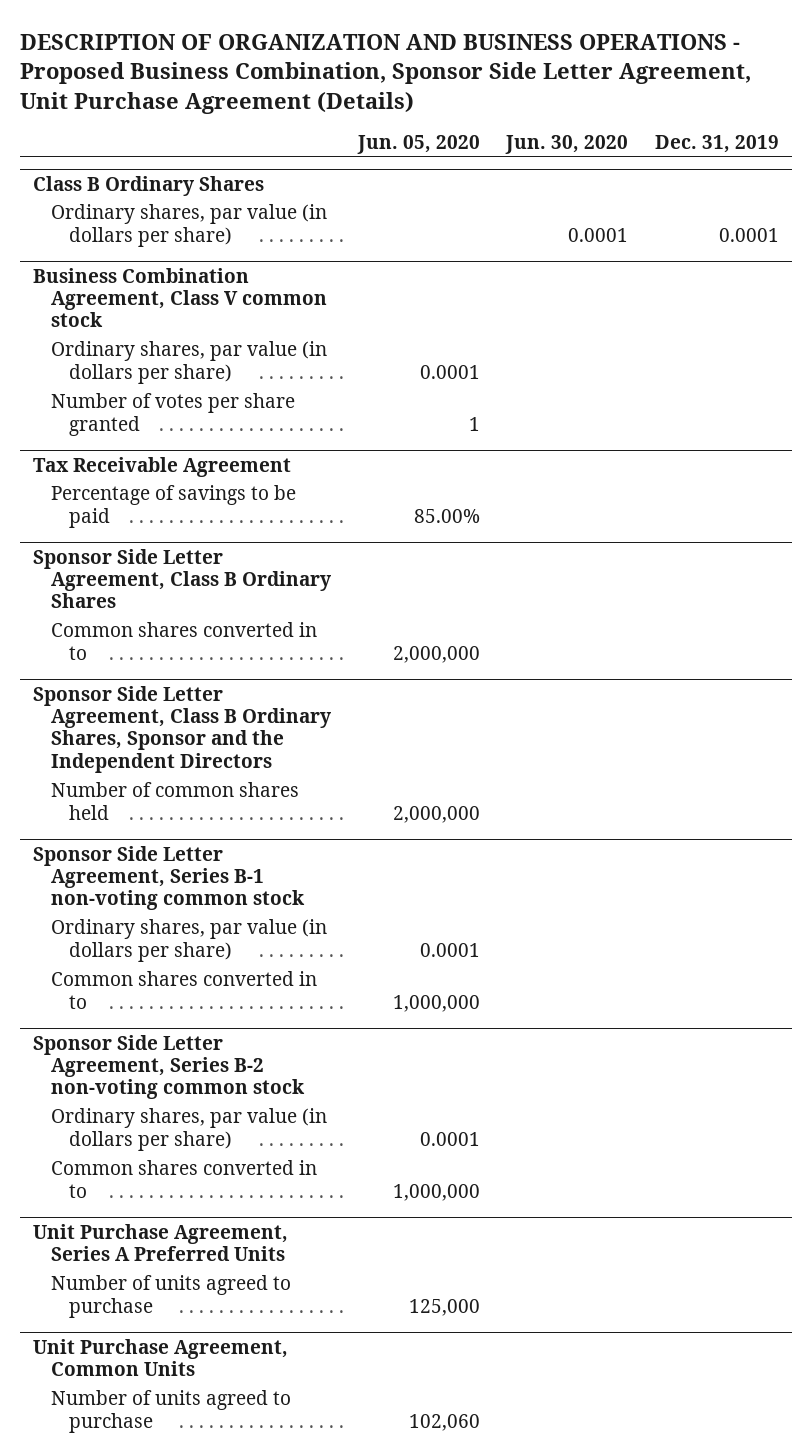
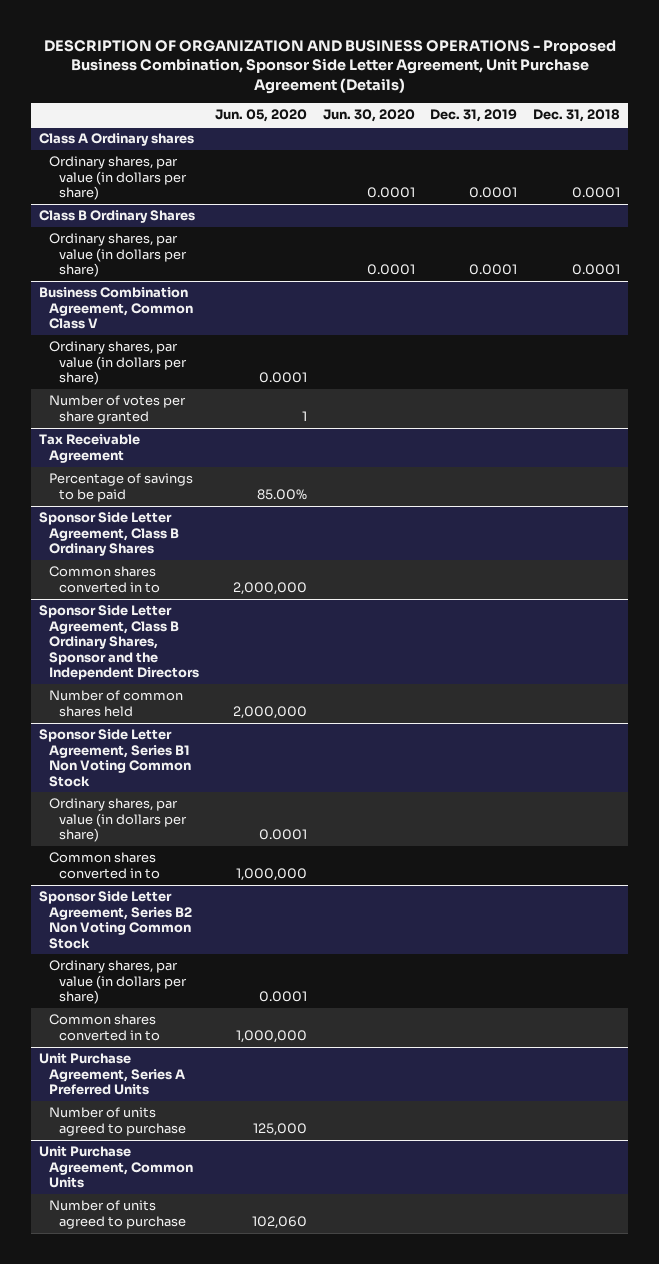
- | Jun. 05, 2020 | Jun. 30, 2020 | Dec. 31, 2019
+ | Jun. 05, 2020 | Jun. 30, 2020 | Dec. 31, 2019 | Dec. 31, 2018
+ Class A Ordinary shares
+ Ordinary shares, par value (in dollars per share) | | 0.0001 | 0.0001 | 0.0001
- Business Combination Agreement, Class V common stock
+ Business Combination Agreement, Common Class V
- Sponsor Side Letter Agreement, Series B-1 non-voting common stock
+ Sponsor Side Letter Agreement, Series B1 Non Voting Common Stock
- Sponsor Side Letter Agreement, Series B-2 non-voting common stock
+ Sponsor Side Letter Agreement, Series B2 Non Voting Common Stock

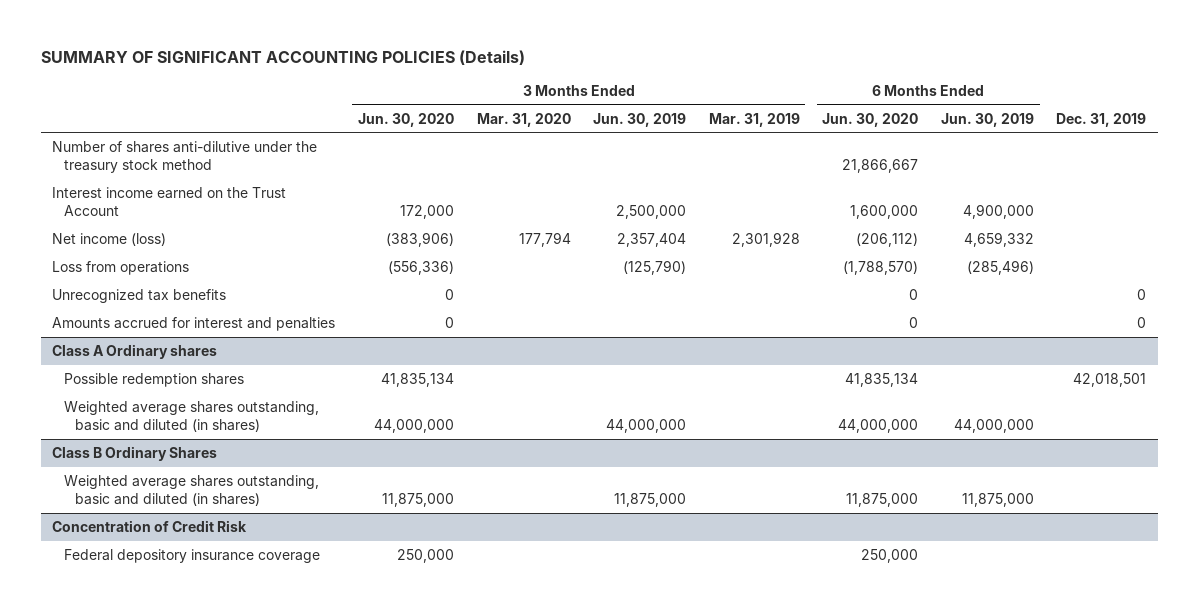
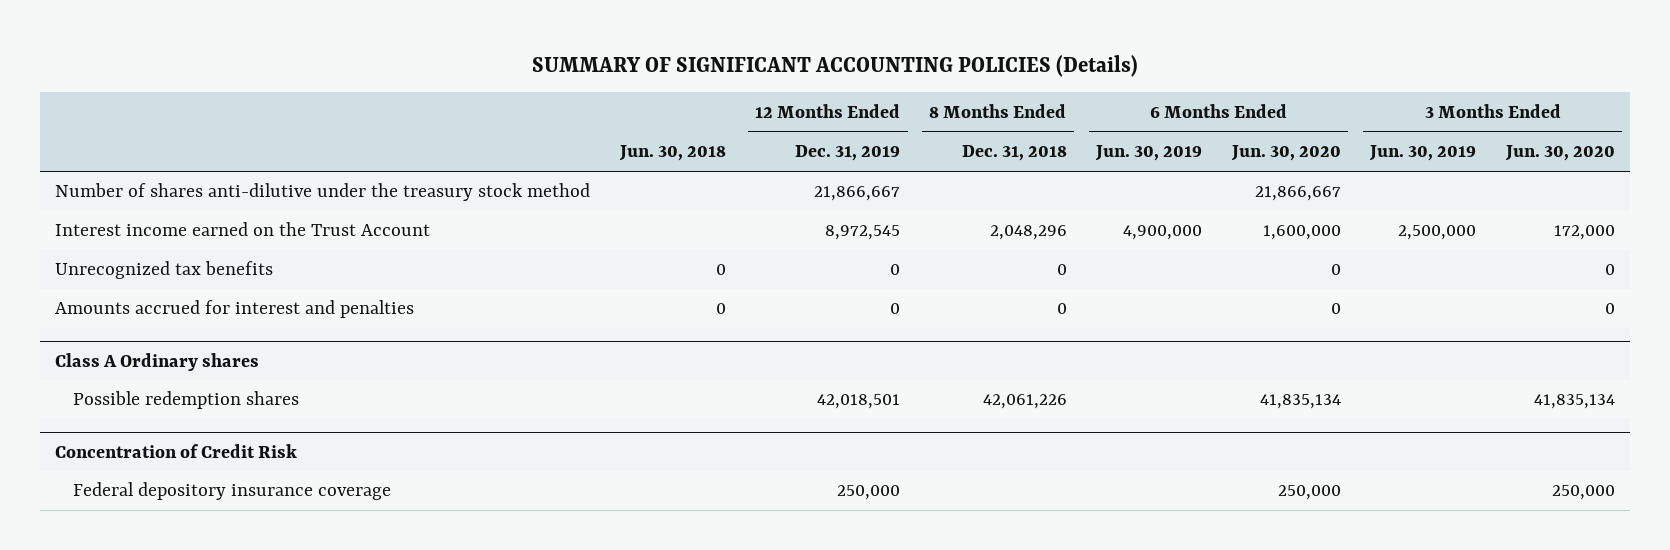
- | 3 Months Ended Jun. 30, 2020 | 3 Months Ended Mar. 31, 2020 | 3 Months Ended Jun. 30, 2019 | 3 Months Ended Mar. 31, 2019 | 6 Months Ended Jun. 30, 2020 | 6 Months Ended Jun. 30, 2019 | Dec. 31, 2019
+ | Jun. 30, 2018 | 12 Months Ended Dec. 31, 2019 | 8 Months Ended Dec. 31, 2018 | 6 Months Ended Jun. 30, 2019 | 6 Months Ended Jun. 30, 2020 | 3 Months Ended Jun. 30, 2019 | 3 Months Ended Jun. 30, 2020
- Net income (loss) | (383,906) | 177,794 | 2,357,404 | 2,301,928 | (206,112) | 4,659,332 |
- Loss from operations | (556,336) | | (125,790) | | (1,788,570) | (285,496) |
@ Class A Ordinary shares
- Weighted average shares outstanding, basic and diluted (in shares) | 44,000,000 | | 44,000,000 | | 44,000,000 | 44,000,000 |
- Class B Ordinary Shares
- Weighted average shares outstanding, basic and diluted (in shares) | 11,875,000 | | 11,875,000 | | 11,875,000 | 11,875,000 |

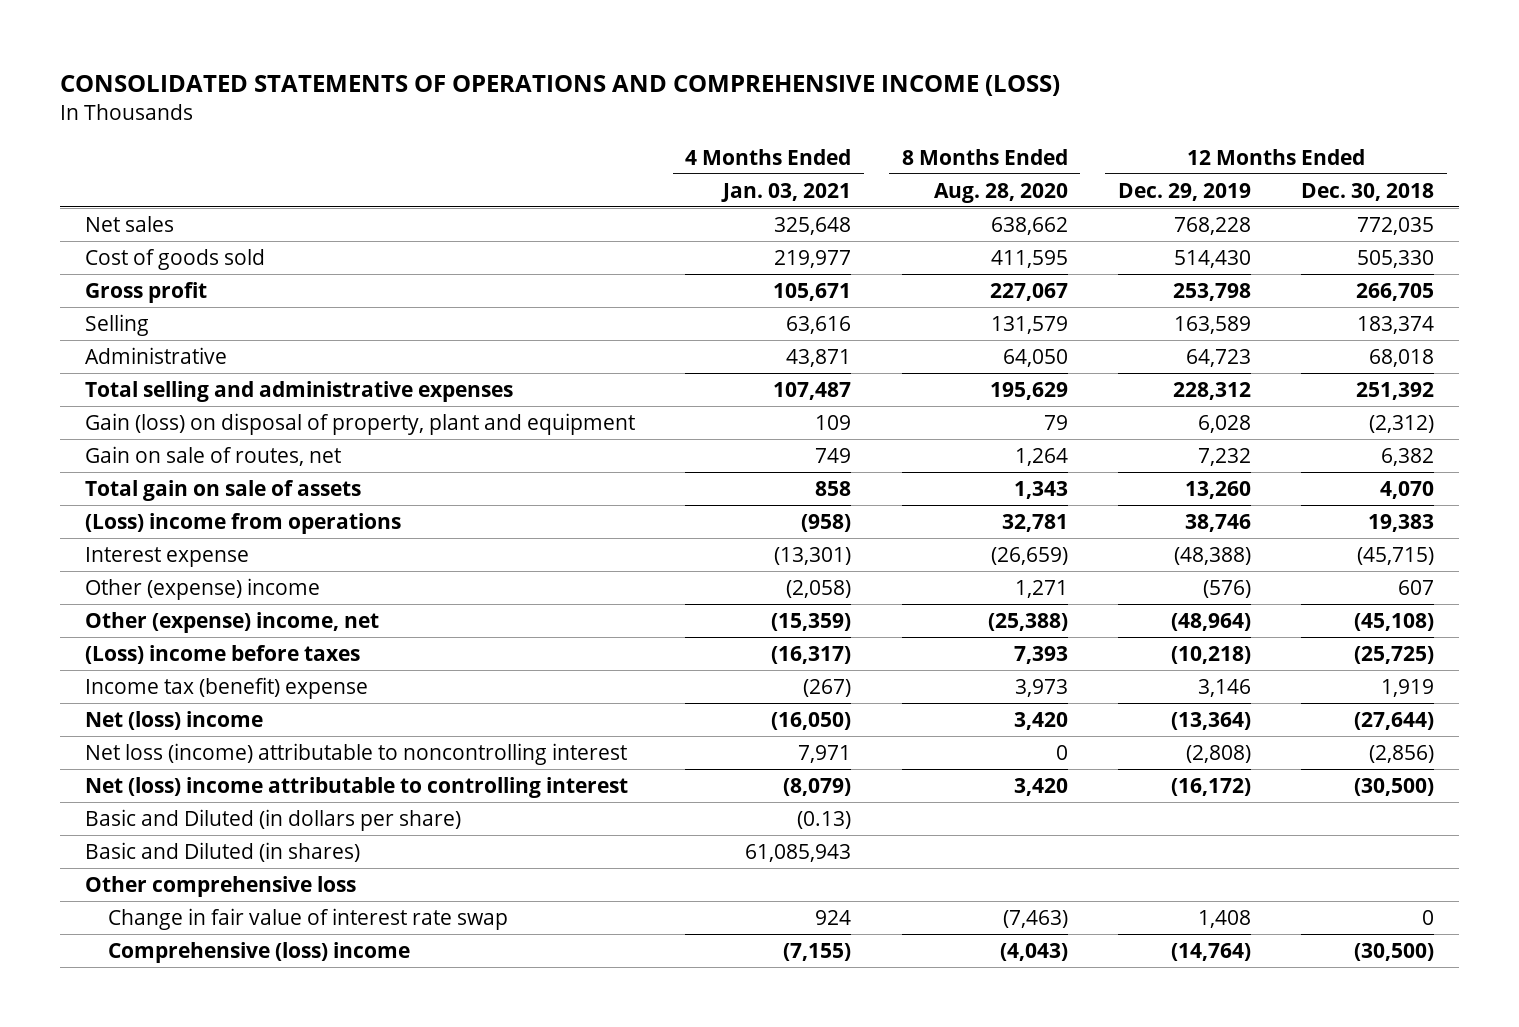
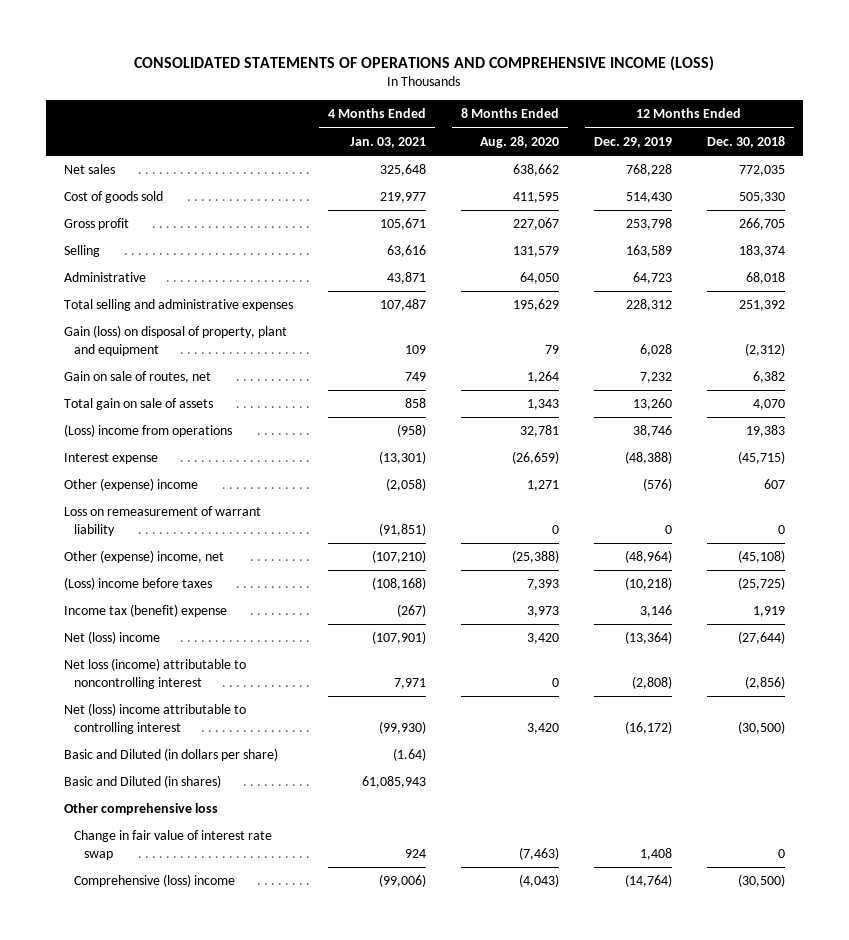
- Other (expense) income, net | (15,359) | (25,388) | (48,964) | (45,108)
- (Loss) income before taxes | (16,317) | 7,393 | (10,218) | (25,725)
+ Loss on remeasurement of warrant liability | (91,851) | 0 | 0 | 0
+ Other (expense) income, net | (107,210) | (25,388) | (48,964) | (45,108)
+ (Loss) income before taxes | (108,168) | 7,393 | (10,218) | (25,725)
- Net (loss) income | (16,050) | 3,420 | (13,364) | (27,644)
+ Net (loss) income | (107,901) | 3,420 | (13,364) | (27,644)
- Net (loss) income attributable to controlling interest | (8,079) | 3,420 | (16,172) | (30,500)
- Basic and Diluted (in dollars per share) | (0.13) | | |
+ Net (loss) income attributable to controlling interest | (99,930) | 3,420 | (16,172) | (30,500)
+ Basic and Diluted (in dollars per share) | (1.64) | | |
- Comprehensive (loss) income | (7,155) | (4,043) | (14,764) | (30,500)
+ Comprehensive (loss) income | (99,006) | (4,043) | (14,764) | (30,500)

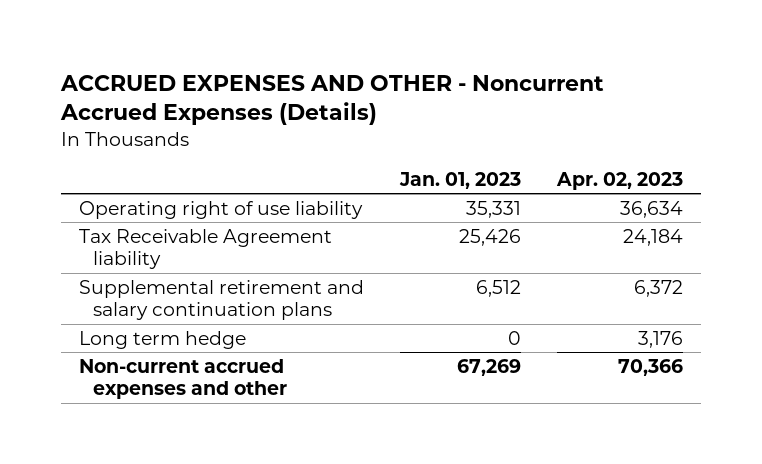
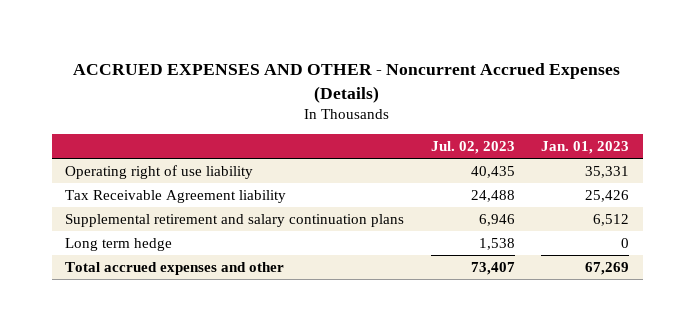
- | Jan. 01, 2023 | Apr. 02, 2023
+ | Jul. 02, 2023 | Jan. 01, 2023
- Non-current accrued expenses and other | 67,269 | 70,366
+ Total accrued expenses and other | 73,407 | 67,269

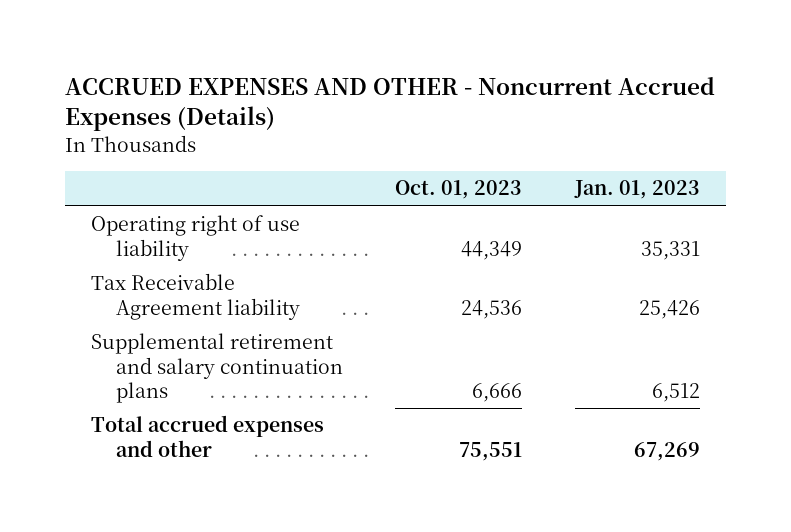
- | Jul. 02, 2023 | Jan. 01, 2023
+ | Oct. 01, 2023 | Jan. 01, 2023
- Long term hedge | 1,538 | 0

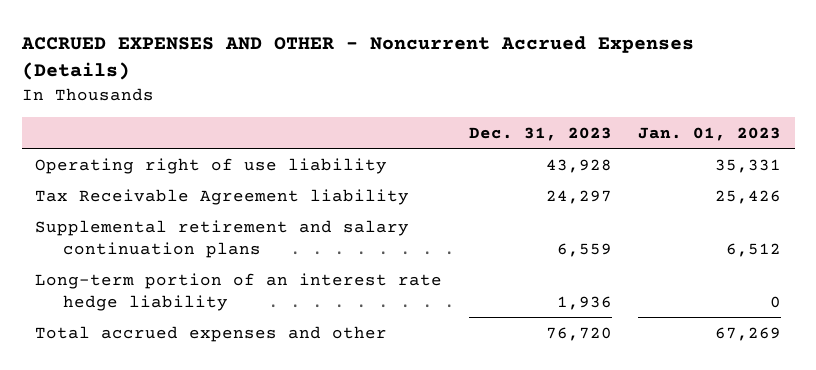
- | Oct. 01, 2023 | Jan. 01, 2023
+ | Dec. 31, 2023 | Jan. 01, 2023
+ Long-term portion of an interest rate hedge liability | 1,936 | 0

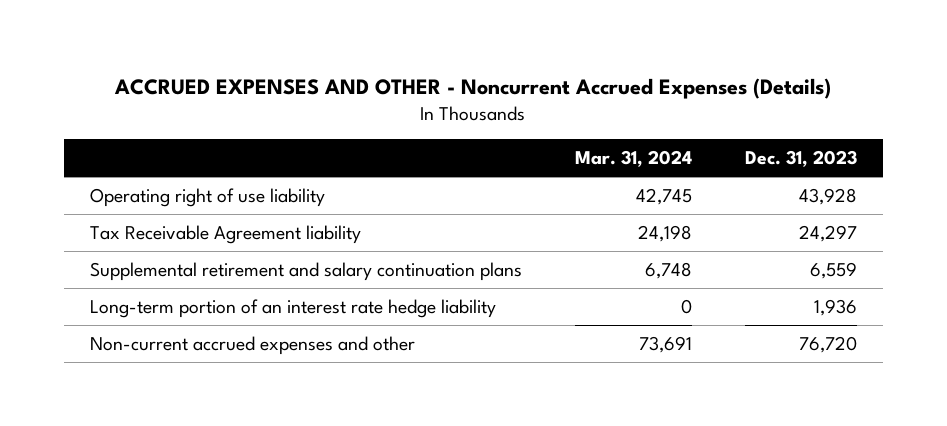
- | Dec. 31, 2023 | Jan. 01, 2023
+ | Mar. 31, 2024 | Dec. 31, 2023
- Total accrued expenses and other | 76,720 | 67,269
+ Non-current accrued expenses and other | 73,691 | 76,720

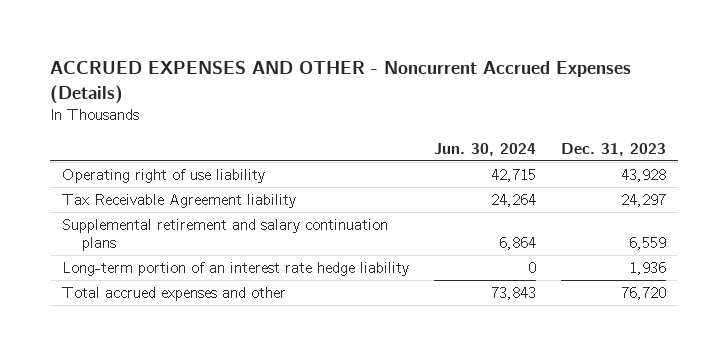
- | Mar. 31, 2024 | Dec. 31, 2023
+ | Jun. 30, 2024 | Dec. 31, 2023
- Non-current accrued expenses and other | 73,691 | 76,720
+ Total accrued expenses and other | 73,843 | 76,720

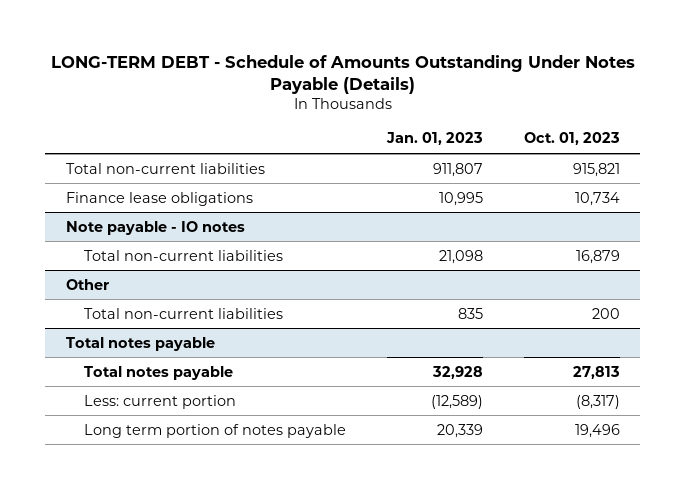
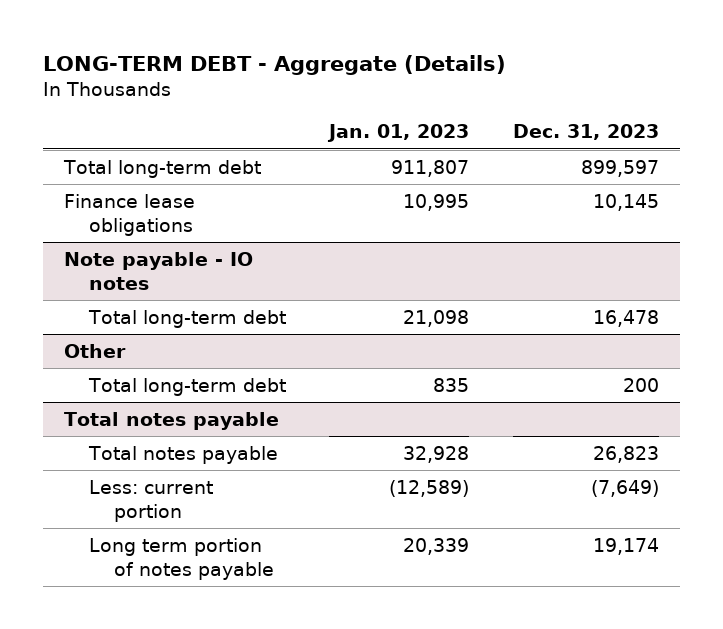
- LONG-TERM DEBT - Schedule of Amounts Outstanding Under Notes Payable (Details)
+ LONG-TERM DEBT - Aggregate (Details)
- | Jan. 01, 2023 | Oct. 01, 2023
+ | Jan. 01, 2023 | Dec. 31, 2023
- Total non-current liabilities | 911,807 | 915,821
+ Total long-term debt | 911,807 | 899,597
@ Note payable - IO notes
- Total non-current liabilities | 21,098 | 16,879
+ Total long-term debt | 21,098 | 16,478
@ Other
- Total non-current liabilities | 835 | 200
+ Total long-term debt | 835 | 200

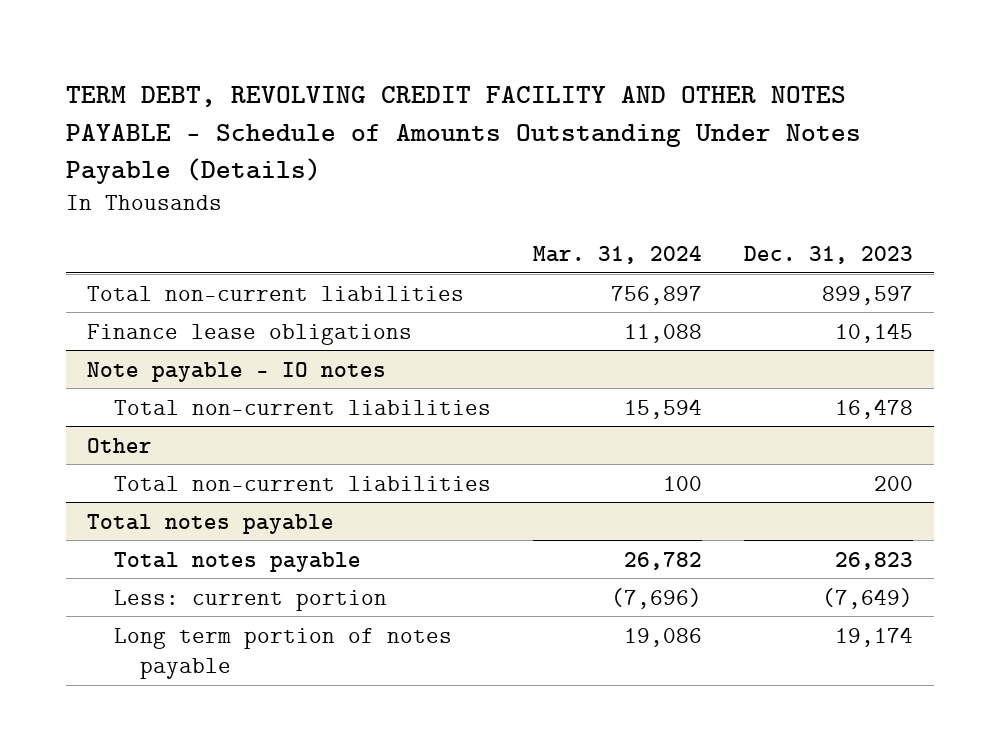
- LONG-TERM DEBT - Aggregate (Details)
+ TERM DEBT, REVOLVING CREDIT FACILITY AND OTHER NOTES PAYABLE - Schedule of Amounts Outstanding Under Notes Payable (Details)
- | Jan. 01, 2023 | Dec. 31, 2023
+ | Mar. 31, 2024 | Dec. 31, 2023
- Total long-term debt | 911,807 | 899,597
+ Total non-current liabilities | 756,897 | 899,597
@ Note payable - IO notes
- Total long-term debt | 21,098 | 16,478
+ Total non-current liabilities | 15,594 | 16,478
@ Other
- Total long-term debt | 835 | 200
+ Total non-current liabilities | 100 | 200

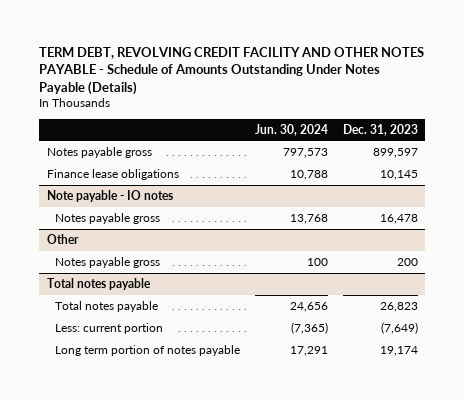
- | Mar. 31, 2024 | Dec. 31, 2023
+ | Jun. 30, 2024 | Dec. 31, 2023
- Total non-current liabilities | 756,897 | 899,597
+ Notes payable gross | 797,573 | 899,597
@ Note payable - IO notes
- Total non-current liabilities | 15,594 | 16,478
+ Notes payable gross | 13,768 | 16,478
@ Other
- Total non-current liabilities | 100 | 200
+ Notes payable gross | 100 | 200

